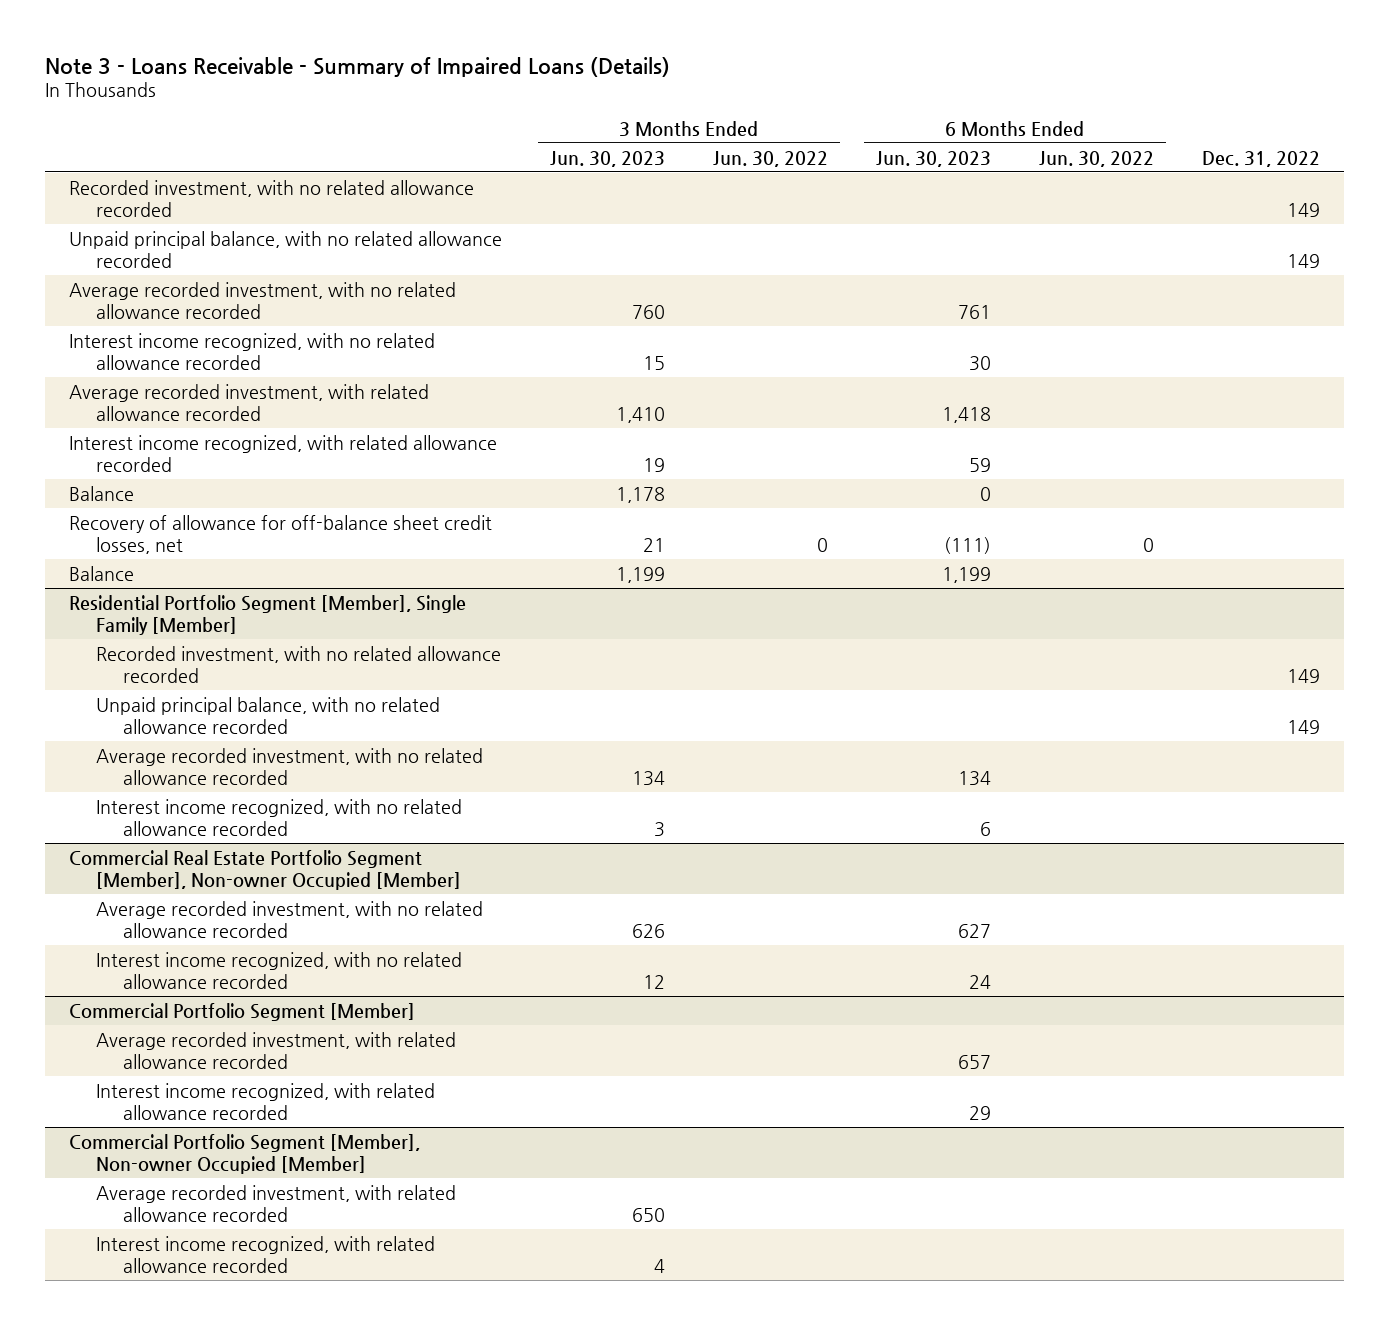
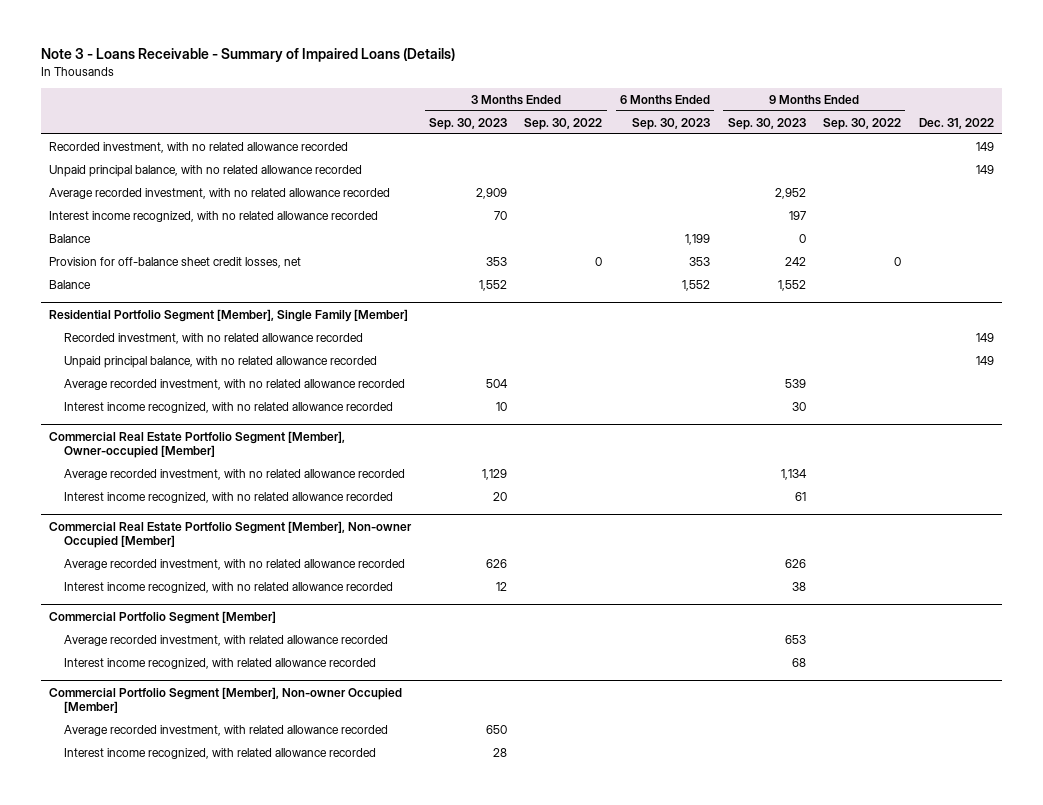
- | 3 Months Ended Jun. 30, 2023 | 3 Months Ended Jun. 30, 2022 | 6 Months Ended Jun. 30, 2023 | 6 Months Ended Jun. 30, 2022 | Dec. 31, 2022
+ | 3 Months Ended Sep. 30, 2023 | 3 Months Ended Sep. 30, 2022 | 6 Months Ended Sep. 30, 2023 | 9 Months Ended Sep. 30, 2023 | 9 Months Ended Sep. 30, 2022 | Dec. 31, 2022
- Average recorded investment, with related allowance recorded | 1,410 | | 1,418 | |
- Interest income recognized, with related allowance recorded | 19 | | 59 | |
- Recovery of allowance for off-balance sheet credit losses, net | 21 | 0 | (111) | 0 |
+ Provision for off-balance sheet credit losses, net | 353 | 0 | 353 | 242 | 0 |
+ Commercial Real Estate Portfolio Segment [Member], Owner-occupied [Member]
+ Average recorded investment, with no related allowance recorded | 1,129 | | | 1,134 | |
+ Interest income recognized, with no related allowance recorded | 20 | | | 61 | |

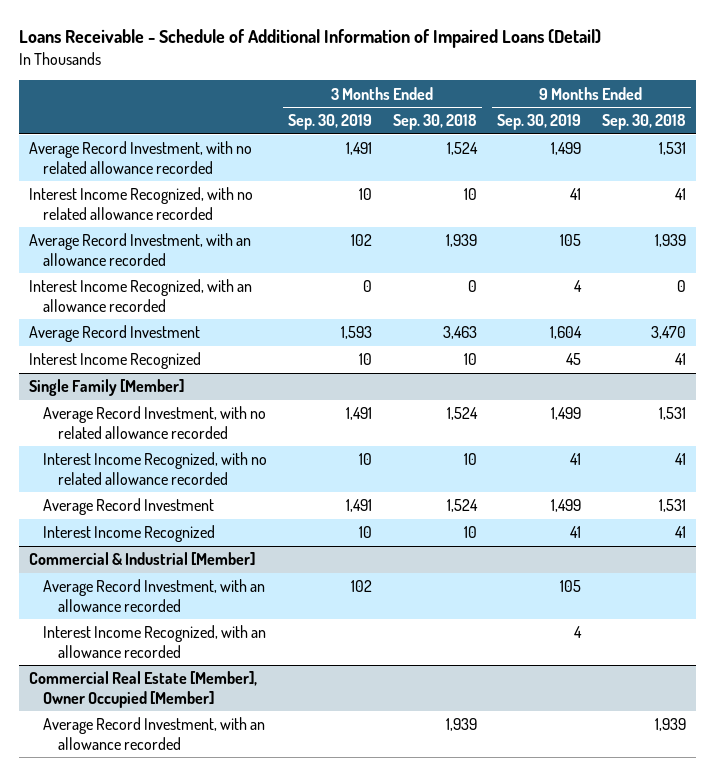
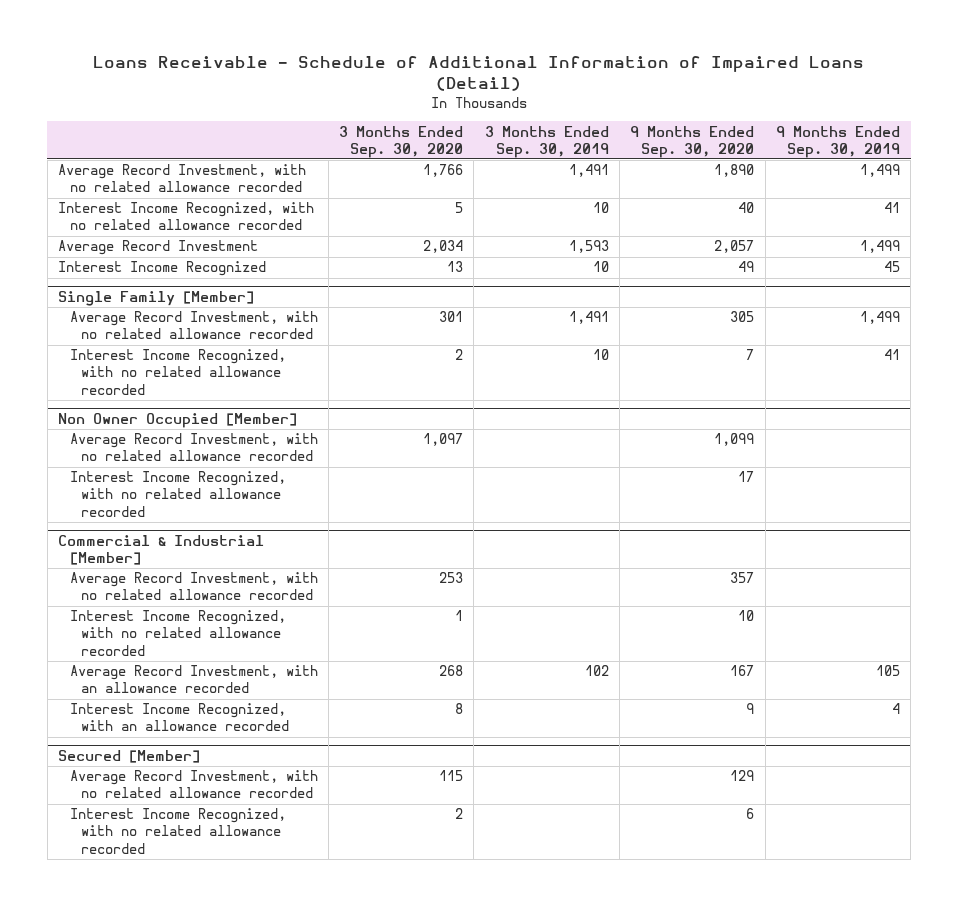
- | 3 Months Ended Sep. 30, 2019 | 3 Months Ended Sep. 30, 2018 | 9 Months Ended Sep. 30, 2019 | 9 Months Ended Sep. 30, 2018
+ | 3 Months Ended Sep. 30, 2020 | 3 Months Ended Sep. 30, 2019 | 9 Months Ended Sep. 30, 2020 | 9 Months Ended Sep. 30, 2019
- Average Record Investment, with an allowance recorded | 102 | 1,939 | 105 | 1,939
- Interest Income Recognized, with an allowance recorded | 0 | 0 | 4 | 0
- Average Record Investment | 1,593 | 3,463 | 1,604 | 3,470
+ Average Record Investment | 2,034 | 1,593 | 2,057 | 1,499
@ Single Family [Member]
- Average Record Investment | 1,491 | 1,524 | 1,499 | 1,531
- Interest Income Recognized | 10 | 10 | 41 | 41
+ Non Owner Occupied [Member]
+ Average Record Investment, with no related allowance recorded | 1,097 | | 1,099 |
+ Interest Income Recognized, with no related allowance recorded | | | 17 |
@ Commercial & Industrial [Member]
+ Average Record Investment, with no related allowance recorded | 253 | | 357 |
+ Interest Income Recognized, with no related allowance recorded | 1 | | 10 |
- Commercial Real Estate [Member], Owner Occupied [Member]
- Average Record Investment, with an allowance recorded | | 1,939 | | 1,939
+ Secured [Member]
+ Average Record Investment, with no related allowance recorded | 115 | | 129 |
+ Interest Income Recognized, with no related allowance recorded | 2 | | 6 |

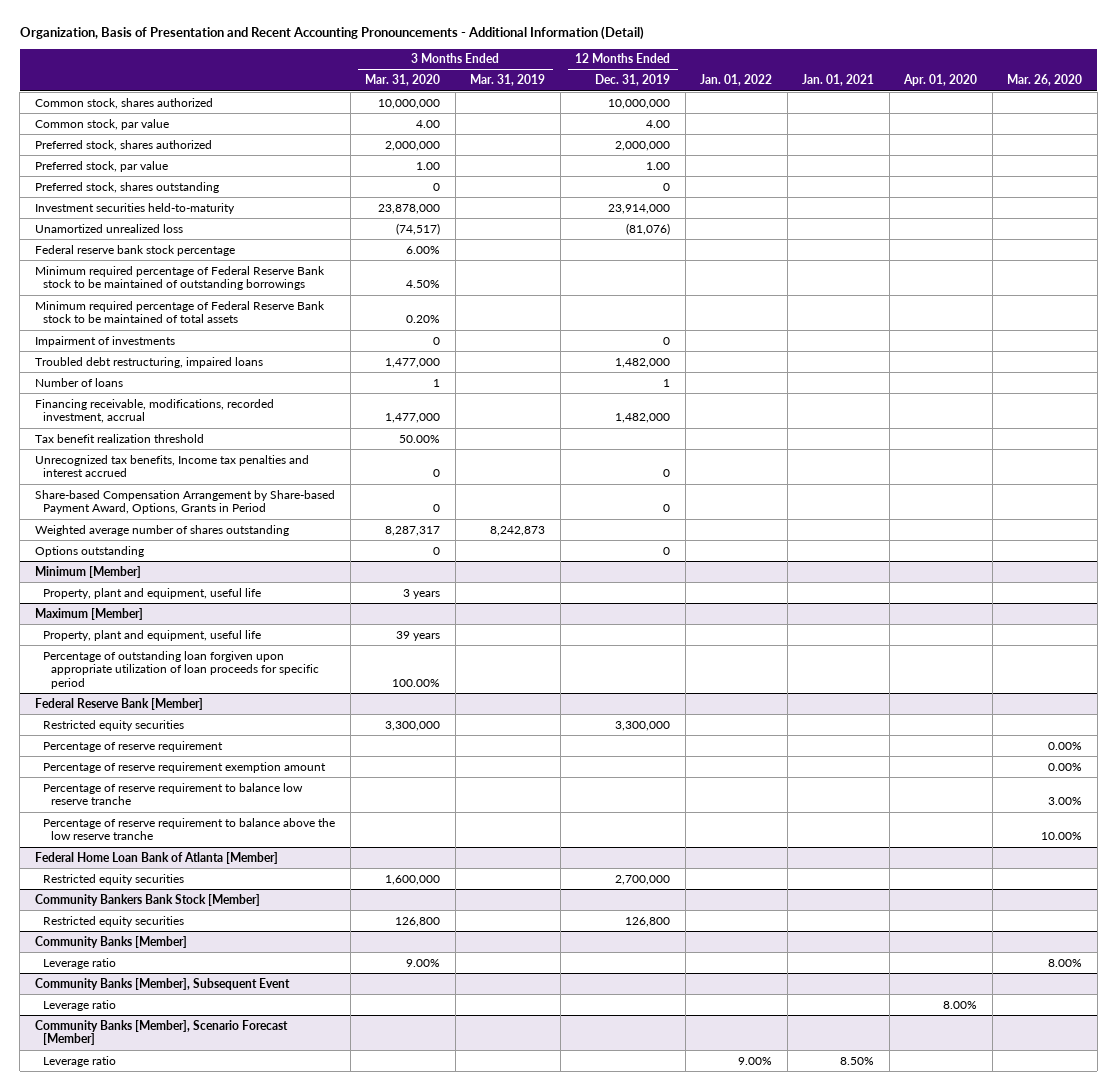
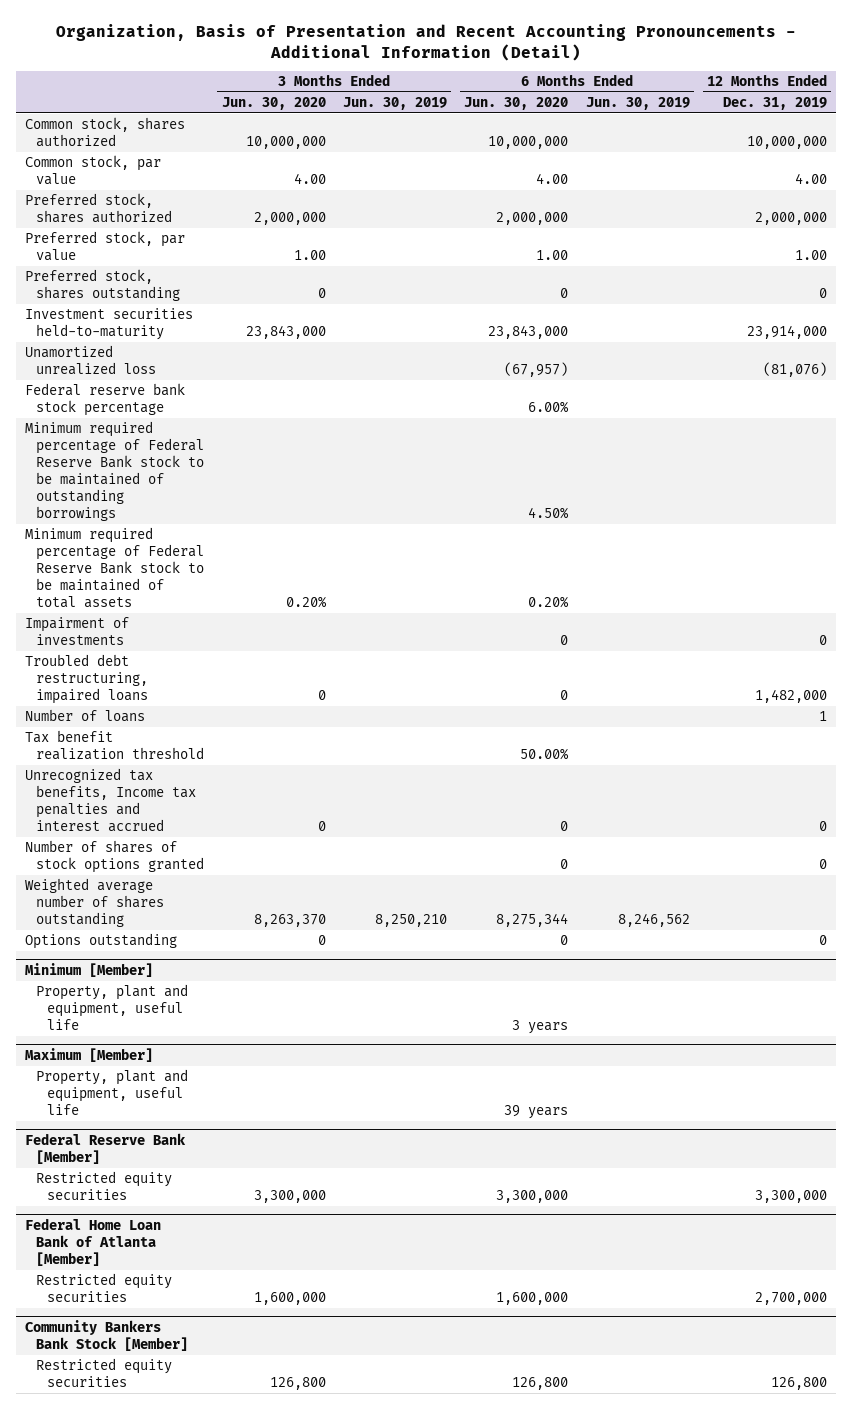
- | 3 Months Ended Mar. 31, 2020 | 3 Months Ended Mar. 31, 2019 | 12 Months Ended Dec. 31, 2019 | Jan. 01, 2022 | Jan. 01, 2021 | Apr. 01, 2020 | Mar. 26, 2020
+ | 3 Months Ended Jun. 30, 2020 | 3 Months Ended Jun. 30, 2019 | 6 Months Ended Jun. 30, 2020 | 6 Months Ended Jun. 30, 2019 | 12 Months Ended Dec. 31, 2019
- Financing receivable, modifications, recorded investment, accrual | 1,477,000 | | 1,482,000 | | | |
- Share-based Compensation Arrangement by Share-based Payment Award, Options, Grants in Period | 0 | | 0 | | | |
+ Number of shares of stock options granted | | | 0 | | 0
@ Maximum [Member]
- Percentage of outstanding loan forgiven upon appropriate utilization of loan proceeds for specific period | 100.00% | | | | | |
@ Federal Reserve Bank [Member]
- Percentage of reserve requirement | | | | | | | 0.00%
- Percentage of reserve requirement exemption amount | | | | | | | 0.00%
- Percentage of reserve requirement to balance low reserve tranche | | | | | | | 3.00%
- Percentage of reserve requirement to balance above the low reserve tranche | | | | | | | 10.00%
- Community Banks [Member]
- Leverage ratio | 9.00% | | | | | | 8.00%
- Community Banks [Member], Subsequent Event
- Leverage ratio | | | | | | 8.00% |
- Community Banks [Member], Scenario Forecast [Member]
- Leverage ratio | | | | 9.00% | 8.50% | |

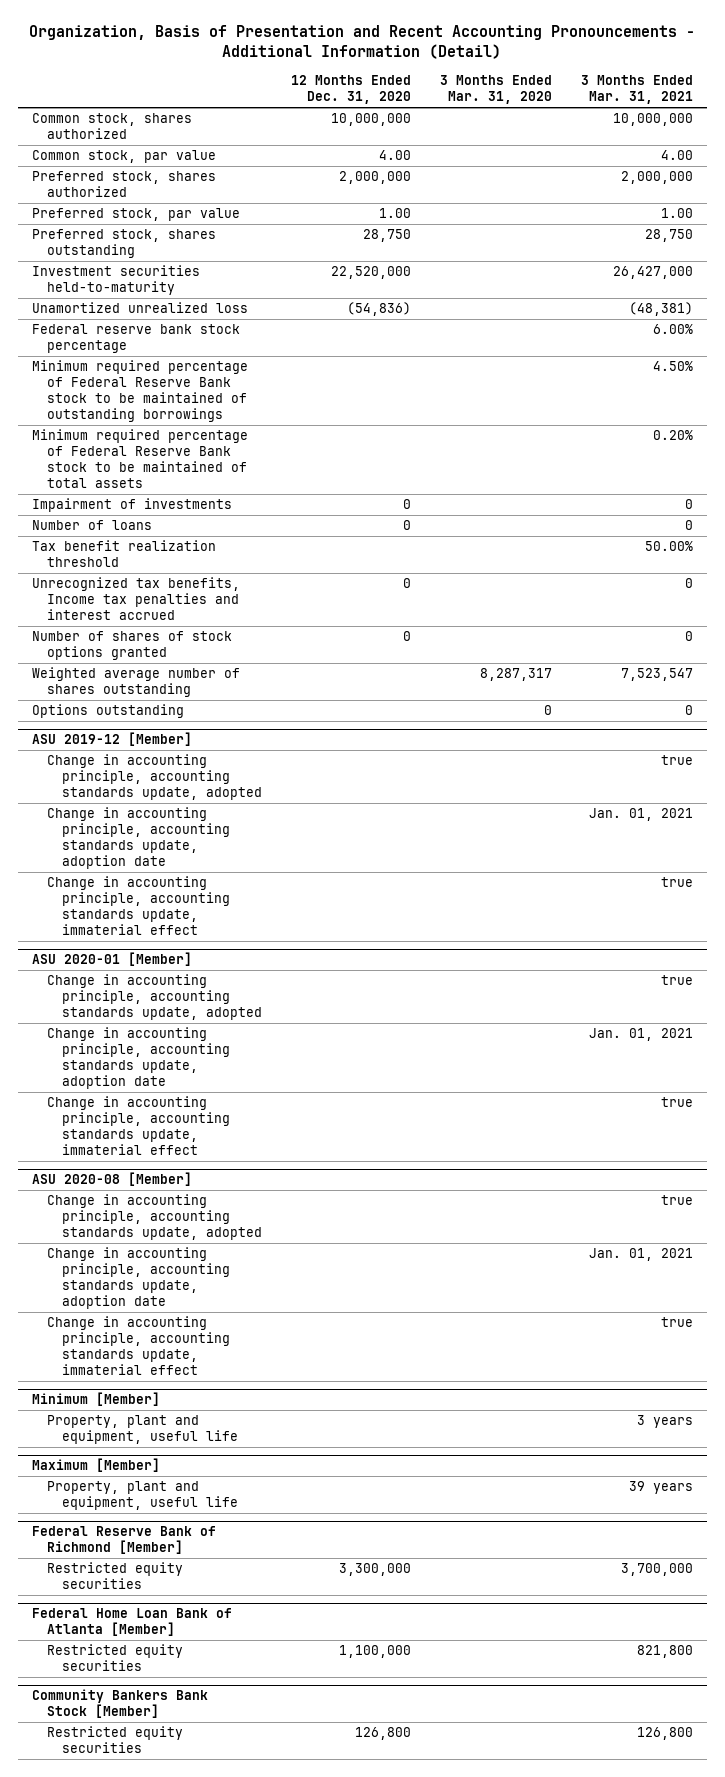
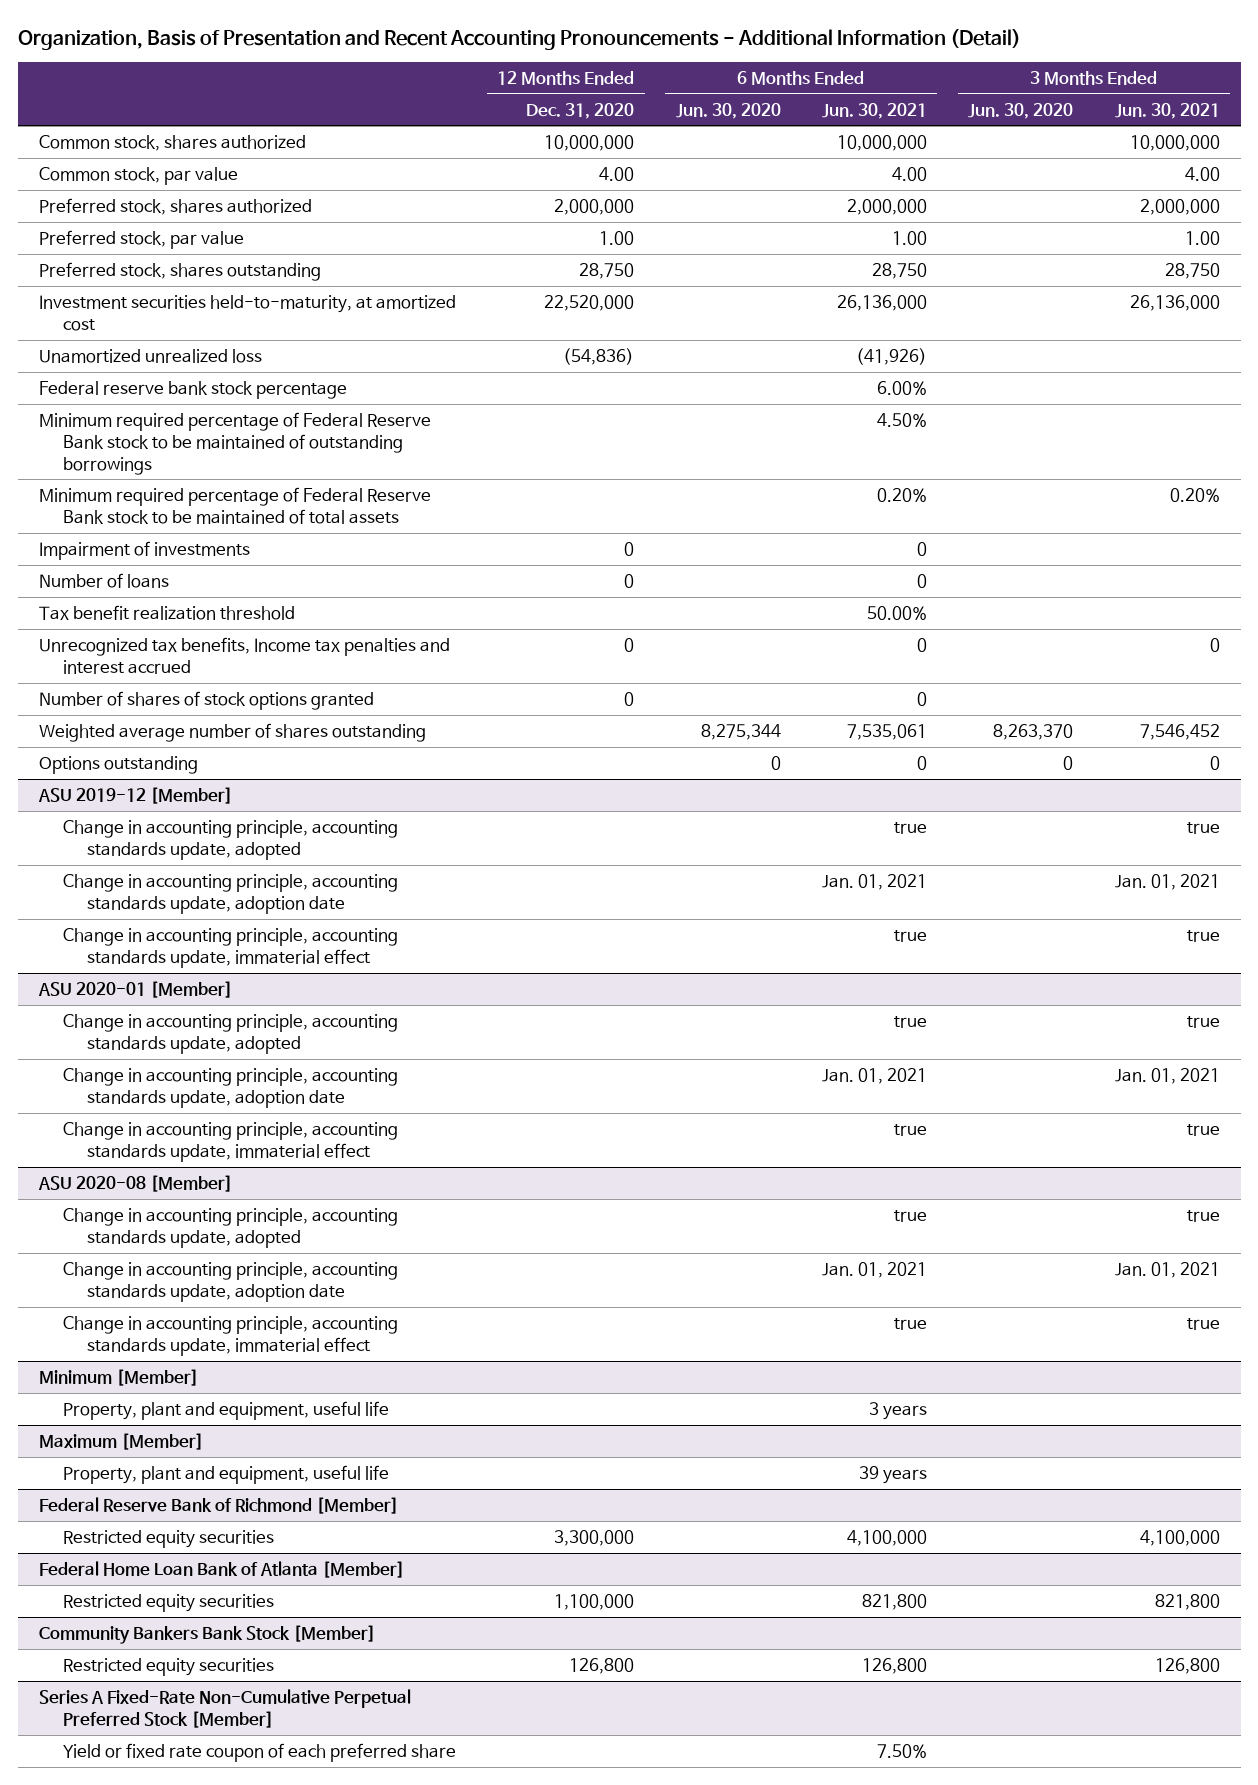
- | 12 Months Ended Dec. 31, 2020 | 3 Months Ended Mar. 31, 2020 | 3 Months Ended Mar. 31, 2021
+ | 12 Months Ended Dec. 31, 2020 | 6 Months Ended Jun. 30, 2020 | 6 Months Ended Jun. 30, 2021 | 3 Months Ended Jun. 30, 2020 | 3 Months Ended Jun. 30, 2021
- Investment securities held-to-maturity | 22,520,000 | | 26,427,000
+ Investment securities held-to-maturity, at amortized cost | 22,520,000 | | 26,136,000 | | 26,136,000
+ Series A Fixed-Rate Non-Cumulative Perpetual Preferred Stock [Member]
+ Yield or fixed rate coupon of each preferred share | | | 7.50% | |

